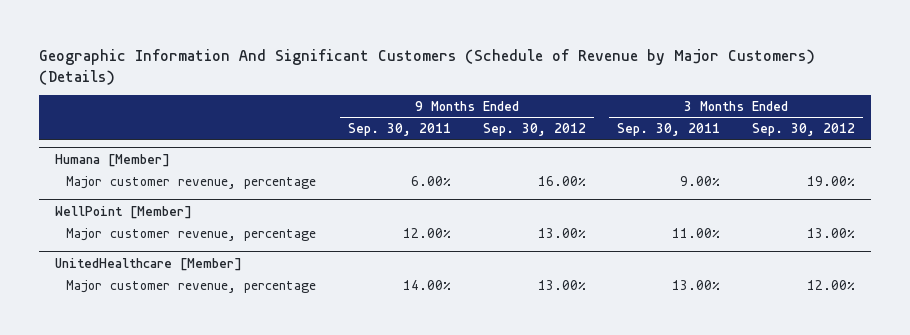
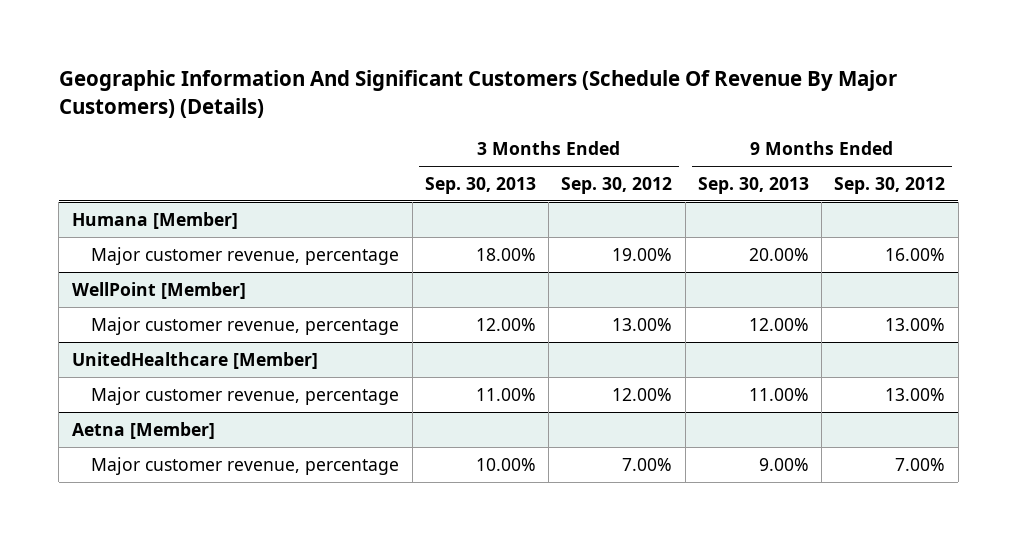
- Geographic Information And Significant Customers (Schedule of Revenue by Major Customers) (Details)
+ Geographic Information And Significant Customers (Schedule Of Revenue By Major Customers) (Details)
- | 9 Months Ended Sep. 30, 2011 | 9 Months Ended Sep. 30, 2012 | 3 Months Ended Sep. 30, 2011 | 3 Months Ended Sep. 30, 2012
+ | 3 Months Ended Sep. 30, 2013 | 3 Months Ended Sep. 30, 2012 | 9 Months Ended Sep. 30, 2013 | 9 Months Ended Sep. 30, 2012
+ Aetna [Member]
+ Major customer revenue, percentage | 10.00% | 7.00% | 9.00% | 7.00%

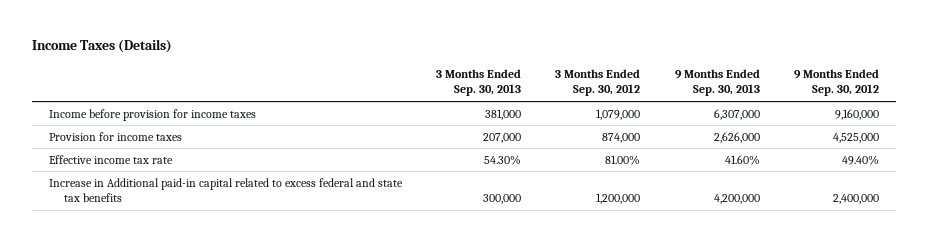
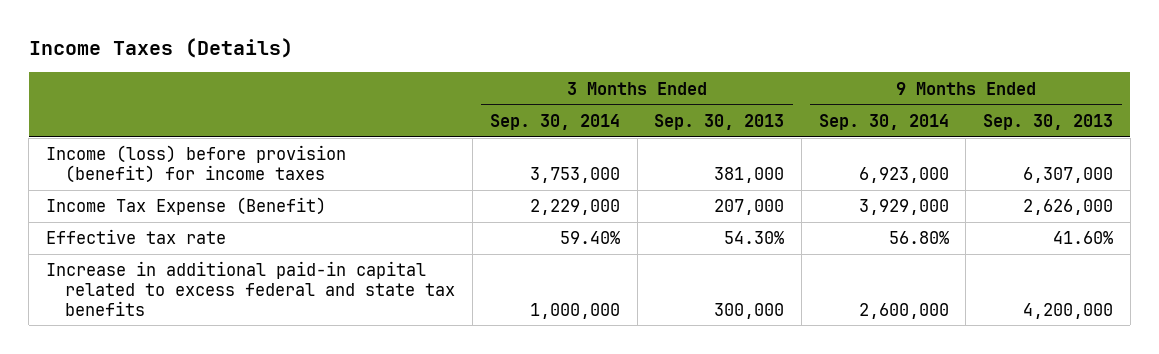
- | 3 Months Ended Sep. 30, 2013 | 3 Months Ended Sep. 30, 2012 | 9 Months Ended Sep. 30, 2013 | 9 Months Ended Sep. 30, 2012
+ | 3 Months Ended Sep. 30, 2014 | 3 Months Ended Sep. 30, 2013 | 9 Months Ended Sep. 30, 2014 | 9 Months Ended Sep. 30, 2013
- Income before provision for income taxes | 381,000 | 1,079,000 | 6,307,000 | 9,160,000
- Provision for income taxes | 207,000 | 874,000 | 2,626,000 | 4,525,000
- Effective income tax rate | 54.30% | 81.00% | 41.60% | 49.40%
- Increase in Additional paid-in capital related to excess federal and state tax benefits | 300,000 | 1,200,000 | 4,200,000 | 2,400,000
+ Income (loss) before provision (benefit) for income taxes | 3,753,000 | 381,000 | 6,923,000 | 6,307,000
+ Income Tax Expense (Benefit) | 2,229,000 | 207,000 | 3,929,000 | 2,626,000
+ Effective tax rate | 59.40% | 54.30% | 56.80% | 41.60%
+ Increase in additional paid-in capital related to excess federal and state tax benefits | 1,000,000 | 300,000 | 2,600,000 | 4,200,000

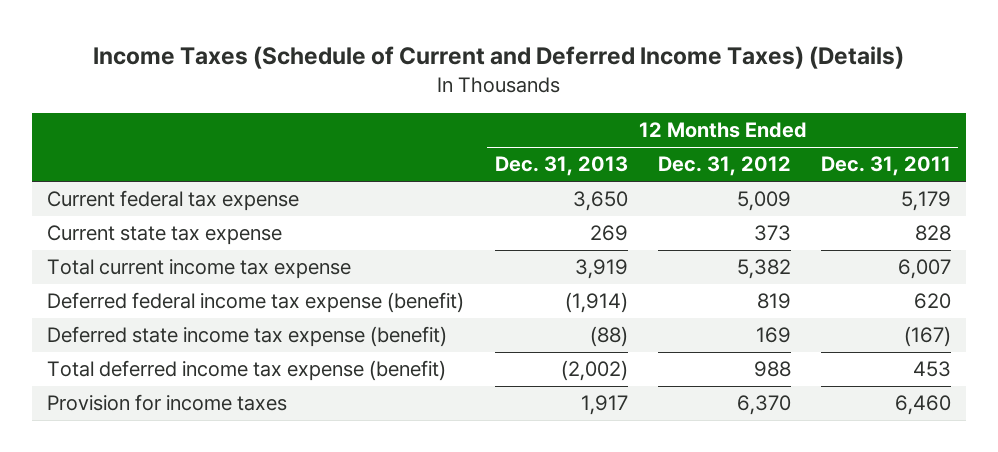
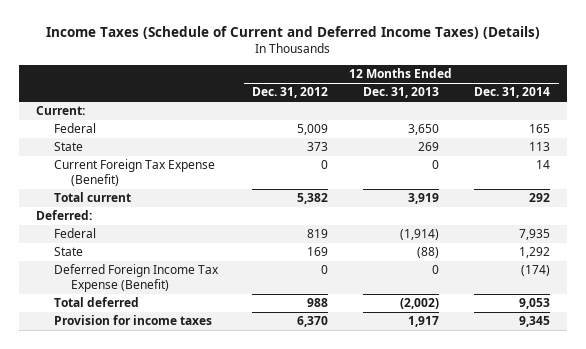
- | 12 Months Ended Dec. 31, 2013 | 12 Months Ended Dec. 31, 2012 | 12 Months Ended Dec. 31, 2011
+ | 12 Months Ended Dec. 31, 2012 | 12 Months Ended Dec. 31, 2013 | 12 Months Ended Dec. 31, 2014
- Current federal tax expense | 3,650 | 5,009 | 5,179
- Current state tax expense | 269 | 373 | 828
- Total current income tax expense | 3,919 | 5,382 | 6,007
- Deferred federal income tax expense (benefit) | (1,914) | 819 | 620
- Deferred state income tax expense (benefit) | (88) | 169 | (167)
- Total deferred income tax expense (benefit) | (2,002) | 988 | 453
+ Current:
+ Federal | 5,009 | 3,650 | 165
+ State | 373 | 269 | 113
+ Current Foreign Tax Expense (Benefit) | 0 | 0 | 14
+ Total current | 5,382 | 3,919 | 292
+ Deferred:
+ Federal | 819 | (1,914) | 7,935
+ State | 169 | (88) | 1,292
+ Deferred Foreign Income Tax Expense (Benefit) | 0 | 0 | (174)
+ Total deferred | 988 | (2,002) | 9,053

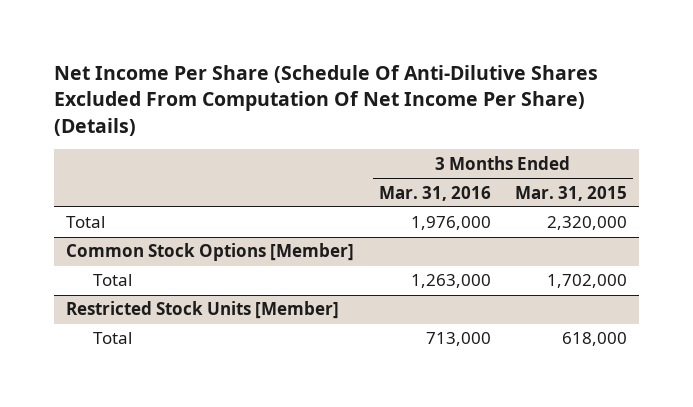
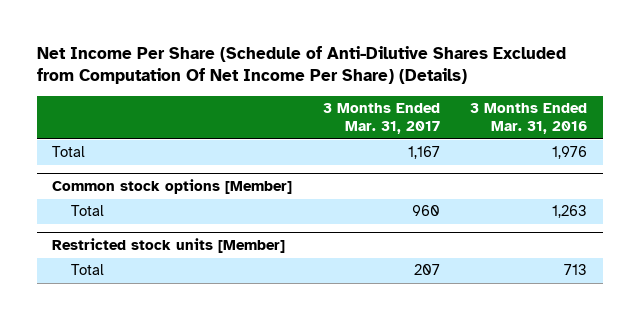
- Net Income Per Share (Schedule Of Anti-Dilutive Shares Excluded From Computation Of Net Income Per Share) (Details)
+ Net Income Per Share (Schedule of Anti-Dilutive Shares Excluded from Computation Of Net Income Per Share) (Details)
- | 3 Months Ended Mar. 31, 2016 | 3 Months Ended Mar. 31, 2015
+ | 3 Months Ended Mar. 31, 2017 | 3 Months Ended Mar. 31, 2016
- Total | 1,976,000 | 2,320,000
- Common Stock Options [Member]
- Total | 1,263,000 | 1,702,000
- Restricted Stock Units [Member]
- Total | 713,000 | 618,000
+ Total | 1,167 | 1,976
+ Common stock options [Member]
+ Total | 960 | 1,263
+ Restricted stock units [Member]
+ Total | 207 | 713

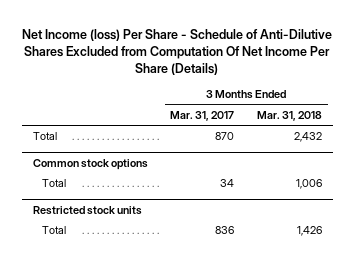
- Net Income Per Share (Schedule of Anti-Dilutive Shares Excluded from Computation Of Net Income Per Share) (Details)
+ Net Income (loss) Per Share - Schedule of Anti-Dilutive Shares Excluded from Computation Of Net Income Per Share (Details)
- | 3 Months Ended Mar. 31, 2017 | 3 Months Ended Mar. 31, 2016
+ | 3 Months Ended Mar. 31, 2017 | 3 Months Ended Mar. 31, 2018
- Total | 1,167 | 1,976
- Common stock options [Member]
- Total | 960 | 1,263
- Restricted stock units [Member]
- Total | 207 | 713
+ Total | 870 | 2,432
+ Common stock options
+ Total | 34 | 1,006
+ Restricted stock units
+ Total | 836 | 1,426

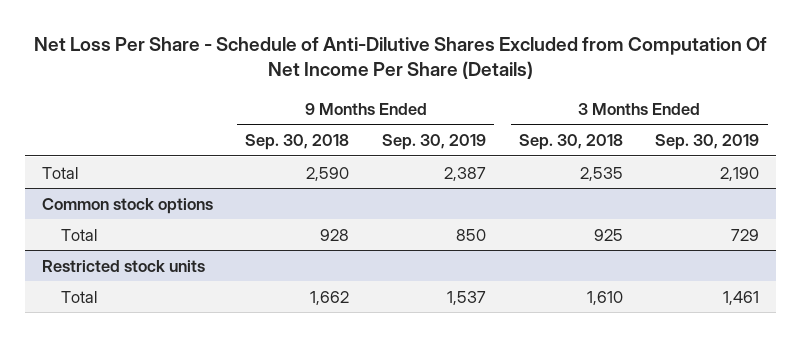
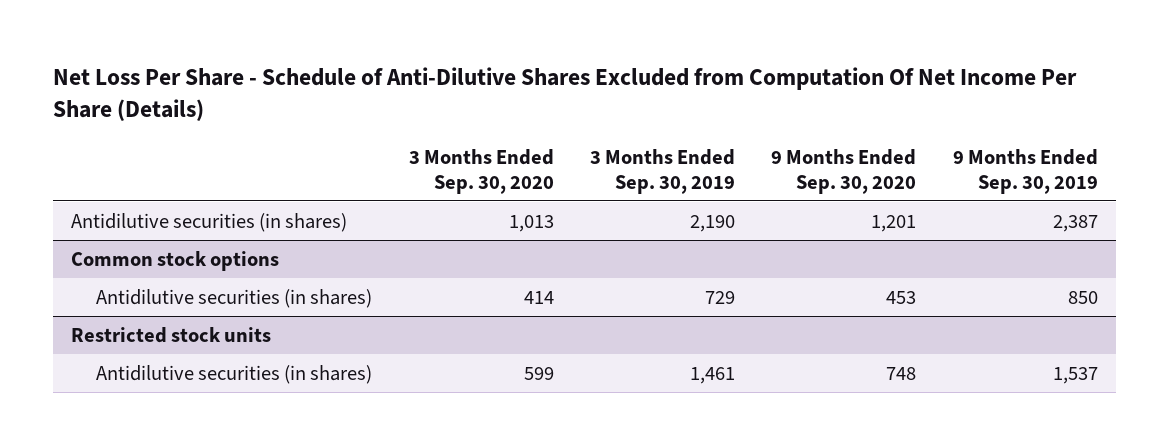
- | 9 Months Ended Sep. 30, 2018 | 9 Months Ended Sep. 30, 2019 | 3 Months Ended Sep. 30, 2018 | 3 Months Ended Sep. 30, 2019
+ | 3 Months Ended Sep. 30, 2020 | 3 Months Ended Sep. 30, 2019 | 9 Months Ended Sep. 30, 2020 | 9 Months Ended Sep. 30, 2019
- Total | 2,590 | 2,387 | 2,535 | 2,190
+ Antidilutive securities (in shares) | 1,013 | 2,190 | 1,201 | 2,387
@ Common stock options
- Total | 928 | 850 | 925 | 729
+ Antidilutive securities (in shares) | 414 | 729 | 453 | 850
@ Restricted stock units
- Total | 1,662 | 1,537 | 1,610 | 1,461
+ Antidilutive securities (in shares) | 599 | 1,461 | 748 | 1,537

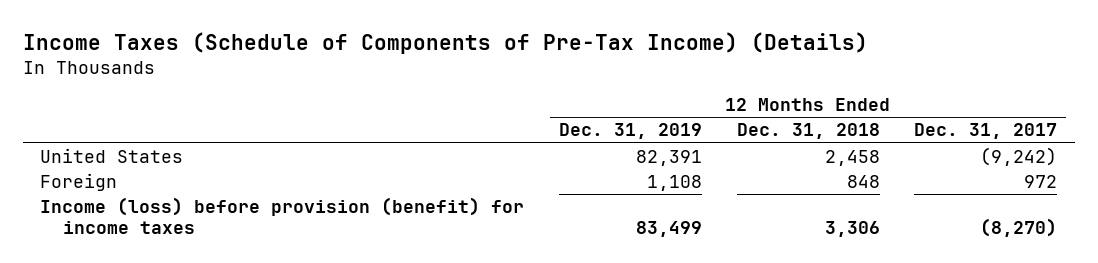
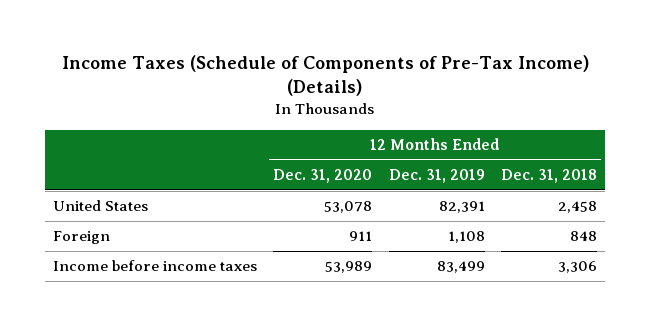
- | 12 Months Ended Dec. 31, 2019 | 12 Months Ended Dec. 31, 2018 | 12 Months Ended Dec. 31, 2017
+ | 12 Months Ended Dec. 31, 2020 | 12 Months Ended Dec. 31, 2019 | 12 Months Ended Dec. 31, 2018
- Income (loss) before provision (benefit) for income taxes | 83,499 | 3,306 | (8,270)
+ Income before income taxes | 53,989 | 83,499 | 3,306

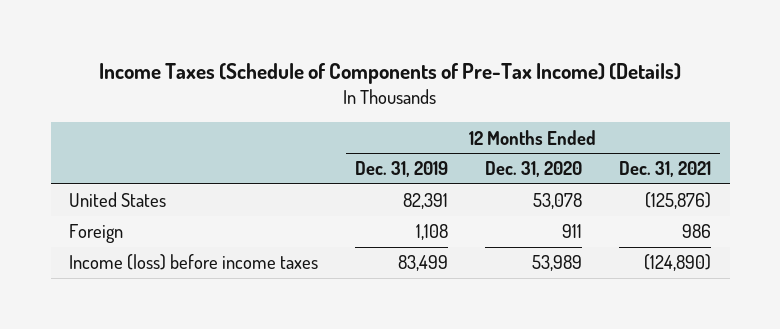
- | 12 Months Ended Dec. 31, 2020 | 12 Months Ended Dec. 31, 2019 | 12 Months Ended Dec. 31, 2018
+ | 12 Months Ended Dec. 31, 2019 | 12 Months Ended Dec. 31, 2020 | 12 Months Ended Dec. 31, 2021
- Income before income taxes | 53,989 | 83,499 | 3,306
+ Income (loss) before income taxes | 83,499 | 53,989 | (124,890)

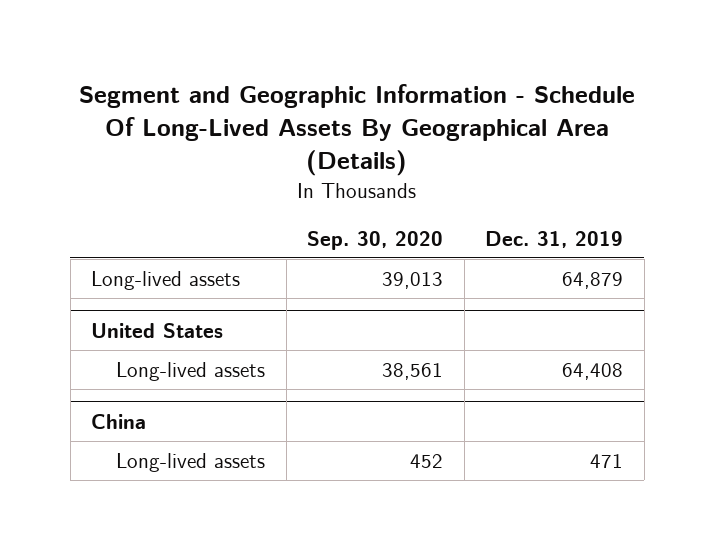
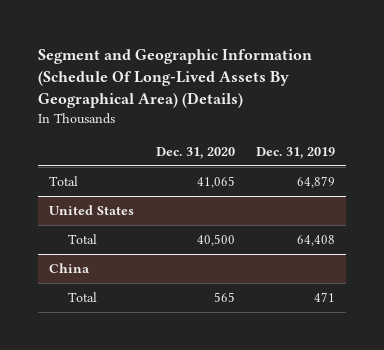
- Segment and Geographic Information - Schedule Of Long-Lived Assets By Geographical Area (Details)
+ Segment and Geographic Information (Schedule Of Long-Lived Assets By Geographical Area) (Details)
- | Sep. 30, 2020 | Dec. 31, 2019
+ | Dec. 31, 2020 | Dec. 31, 2019
- Long-lived assets | 39,013 | 64,879
+ Total | 41,065 | 64,879
@ United States
- Long-lived assets | 38,561 | 64,408
+ Total | 40,500 | 64,408
@ China
- Long-lived assets | 452 | 471
+ Total | 565 | 471

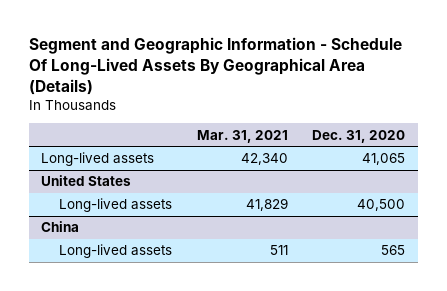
- Segment and Geographic Information (Schedule Of Long-Lived Assets By Geographical Area) (Details)
+ Segment and Geographic Information - Schedule Of Long-Lived Assets By Geographical Area (Details)
- | Dec. 31, 2020 | Dec. 31, 2019
+ | Mar. 31, 2021 | Dec. 31, 2020
- Total | 41,065 | 64,879
+ Long-lived assets | 42,340 | 41,065
@ United States
- Total | 40,500 | 64,408
+ Long-lived assets | 41,829 | 40,500
@ China
- Total | 565 | 471
+ Long-lived assets | 511 | 565

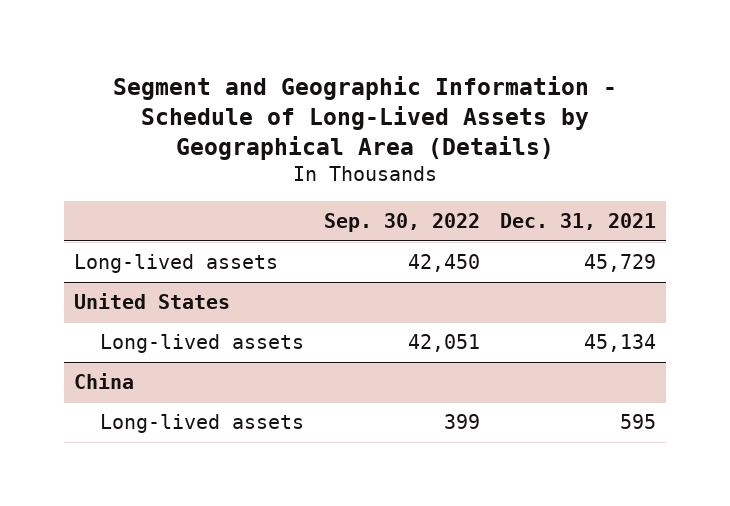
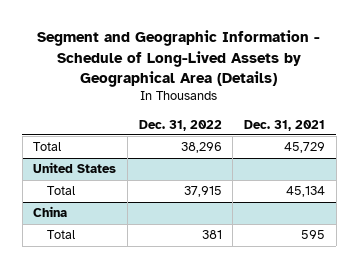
- | Sep. 30, 2022 | Dec. 31, 2021
+ | Dec. 31, 2022 | Dec. 31, 2021
- Long-lived assets | 42,450 | 45,729
+ Total | 38,296 | 45,729
@ United States
- Long-lived assets | 42,051 | 45,134
+ Total | 37,915 | 45,134
@ China
- Long-lived assets | 399 | 595
+ Total | 381 | 595

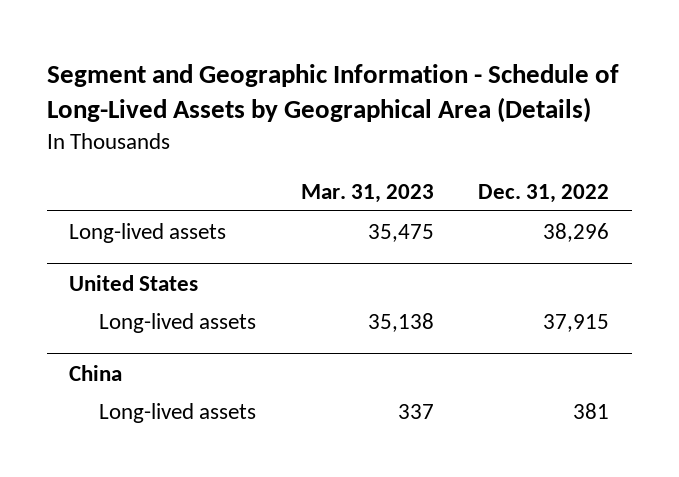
- | Dec. 31, 2022 | Dec. 31, 2021
+ | Mar. 31, 2023 | Dec. 31, 2022
- Total | 38,296 | 45,729
+ Long-lived assets | 35,475 | 38,296
@ United States
- Total | 37,915 | 45,134
+ Long-lived assets | 35,138 | 37,915
@ China
- Total | 381 | 595
+ Long-lived assets | 337 | 381

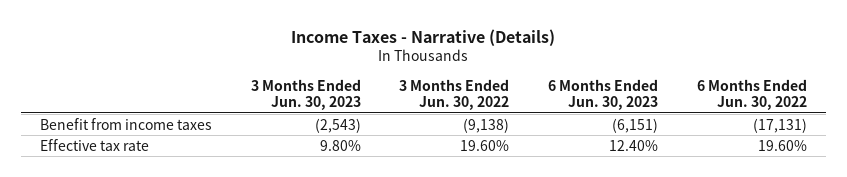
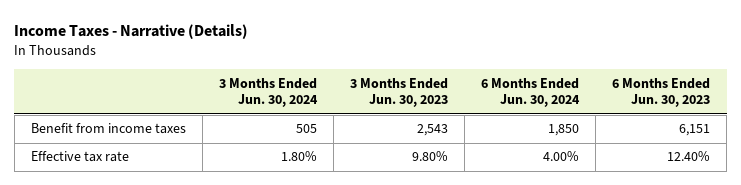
- | 3 Months Ended Jun. 30, 2023 | 3 Months Ended Jun. 30, 2022 | 6 Months Ended Jun. 30, 2023 | 6 Months Ended Jun. 30, 2022
+ | 3 Months Ended Jun. 30, 2024 | 3 Months Ended Jun. 30, 2023 | 6 Months Ended Jun. 30, 2024 | 6 Months Ended Jun. 30, 2023
- Benefit from income taxes | (2,543) | (9,138) | (6,151) | (17,131)
+ Benefit from income taxes | 505 | 2,543 | 1,850 | 6,151

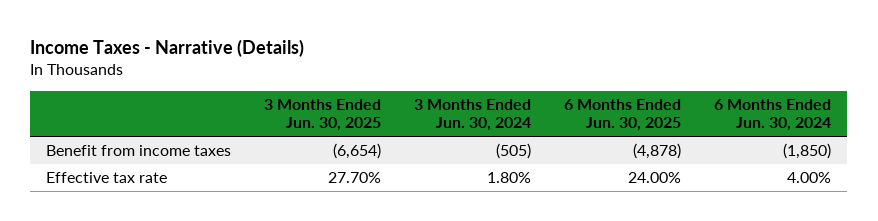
- | 3 Months Ended Jun. 30, 2024 | 3 Months Ended Jun. 30, 2023 | 6 Months Ended Jun. 30, 2024 | 6 Months Ended Jun. 30, 2023
+ | 3 Months Ended Jun. 30, 2025 | 3 Months Ended Jun. 30, 2024 | 6 Months Ended Jun. 30, 2025 | 6 Months Ended Jun. 30, 2024
- Benefit from income taxes | 505 | 2,543 | 1,850 | 6,151
+ Benefit from income taxes | (6,654) | (505) | (4,878) | (1,850)

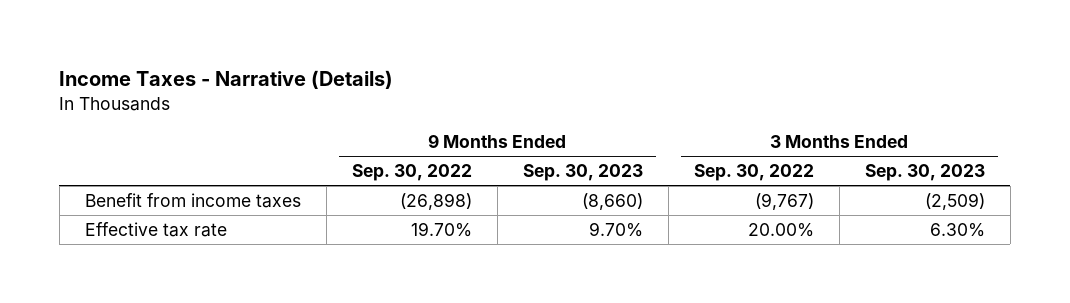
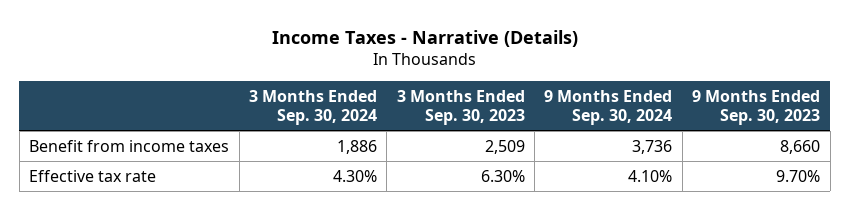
- | 9 Months Ended Sep. 30, 2022 | 9 Months Ended Sep. 30, 2023 | 3 Months Ended Sep. 30, 2022 | 3 Months Ended Sep. 30, 2023
+ | 3 Months Ended Sep. 30, 2024 | 3 Months Ended Sep. 30, 2023 | 9 Months Ended Sep. 30, 2024 | 9 Months Ended Sep. 30, 2023
- Benefit from income taxes | (26,898) | (8,660) | (9,767) | (2,509)
+ Benefit from income taxes | 1,886 | 2,509 | 3,736 | 8,660

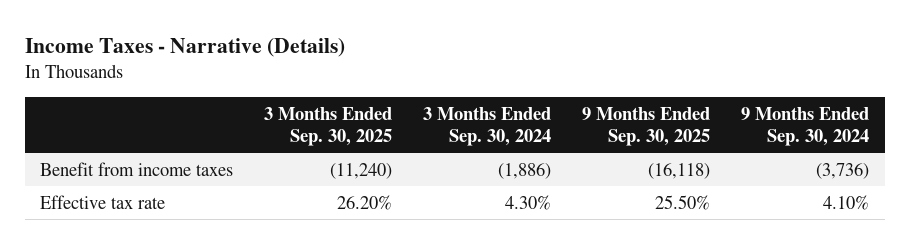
- | 3 Months Ended Sep. 30, 2024 | 3 Months Ended Sep. 30, 2023 | 9 Months Ended Sep. 30, 2024 | 9 Months Ended Sep. 30, 2023
+ | 3 Months Ended Sep. 30, 2025 | 3 Months Ended Sep. 30, 2024 | 9 Months Ended Sep. 30, 2025 | 9 Months Ended Sep. 30, 2024
- Benefit from income taxes | 1,886 | 2,509 | 3,736 | 8,660
+ Benefit from income taxes | (11,240) | (1,886) | (16,118) | (3,736)

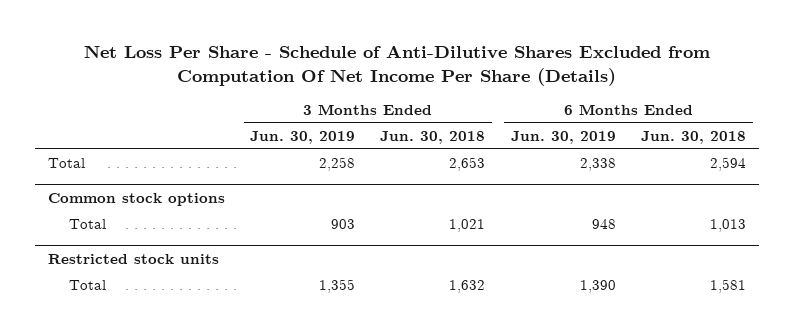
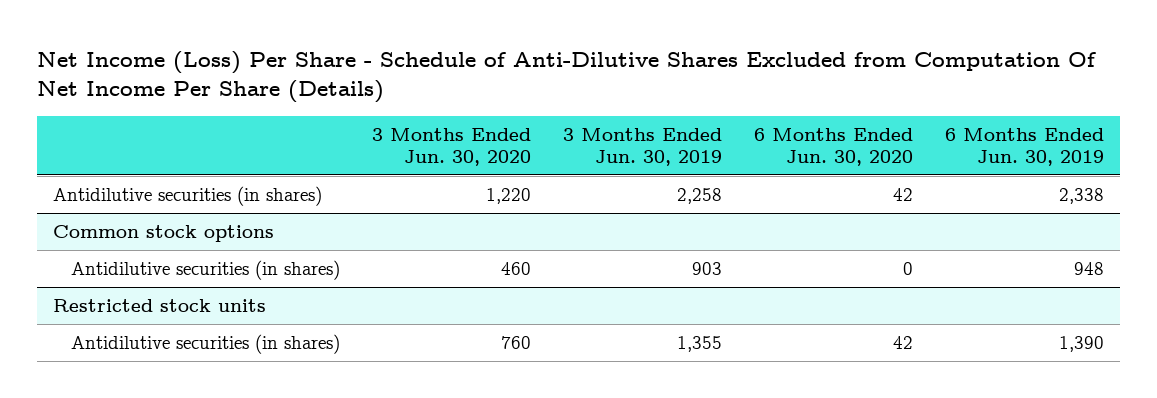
- Net Loss Per Share - Schedule of Anti-Dilutive Shares Excluded from Computation Of Net Income Per Share (Details)
+ Net Income (Loss) Per Share - Schedule of Anti-Dilutive Shares Excluded from Computation Of Net Income Per Share (Details)
- | 3 Months Ended Jun. 30, 2019 | 3 Months Ended Jun. 30, 2018 | 6 Months Ended Jun. 30, 2019 | 6 Months Ended Jun. 30, 2018
+ | 3 Months Ended Jun. 30, 2020 | 3 Months Ended Jun. 30, 2019 | 6 Months Ended Jun. 30, 2020 | 6 Months Ended Jun. 30, 2019
- Total | 2,258 | 2,653 | 2,338 | 2,594
+ Antidilutive securities (in shares) | 1,220 | 2,258 | 42 | 2,338
@ Common stock options
- Total | 903 | 1,021 | 948 | 1,013
+ Antidilutive securities (in shares) | 460 | 903 | 0 | 948
@ Restricted stock units
- Total | 1,355 | 1,632 | 1,390 | 1,581
+ Antidilutive securities (in shares) | 760 | 1,355 | 42 | 1,390

